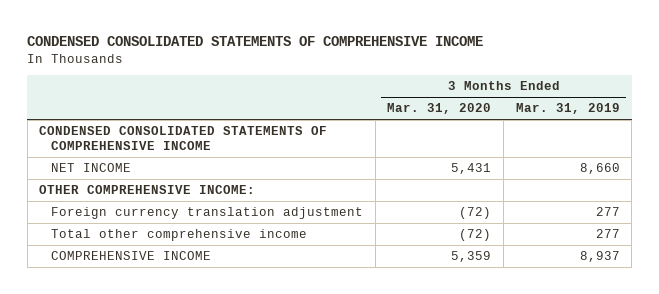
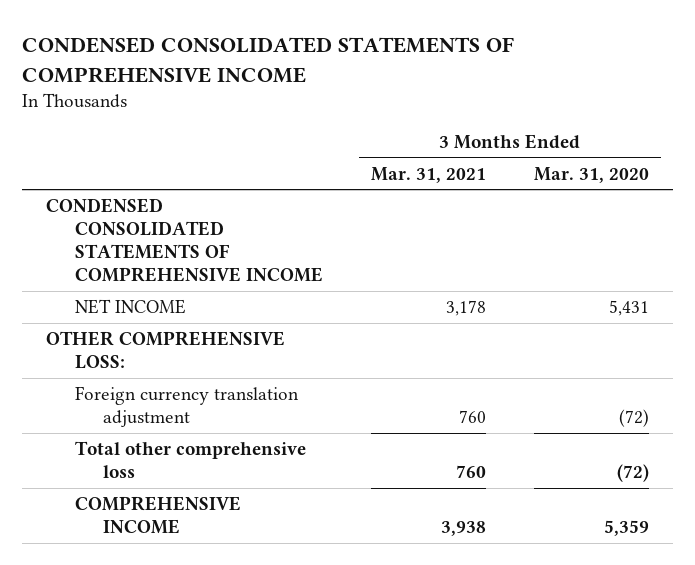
- | 3 Months Ended Mar. 31, 2020 | 3 Months Ended Mar. 31, 2019
+ | 3 Months Ended Mar. 31, 2021 | 3 Months Ended Mar. 31, 2020
- OTHER COMPREHENSIVE INCOME:
+ OTHER COMPREHENSIVE LOSS:
- Total other comprehensive income | (72) | 277
+ Total other comprehensive loss | 760 | (72)

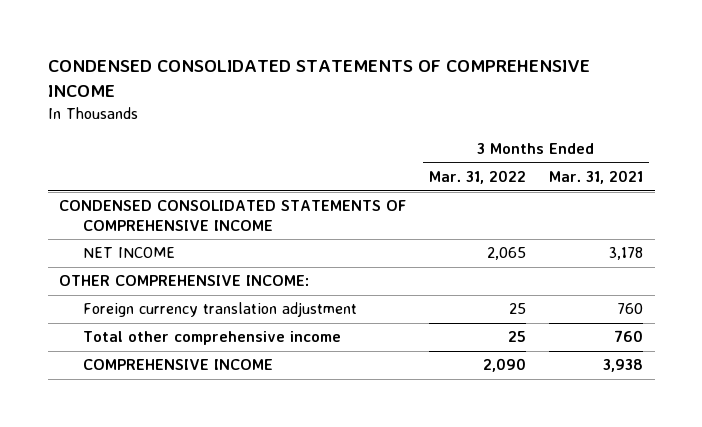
- | 3 Months Ended Mar. 31, 2021 | 3 Months Ended Mar. 31, 2020
+ | 3 Months Ended Mar. 31, 2022 | 3 Months Ended Mar. 31, 2021
- OTHER COMPREHENSIVE LOSS:
+ OTHER COMPREHENSIVE INCOME:
- Total other comprehensive loss | 760 | (72)
+ Total other comprehensive income | 25 | 760

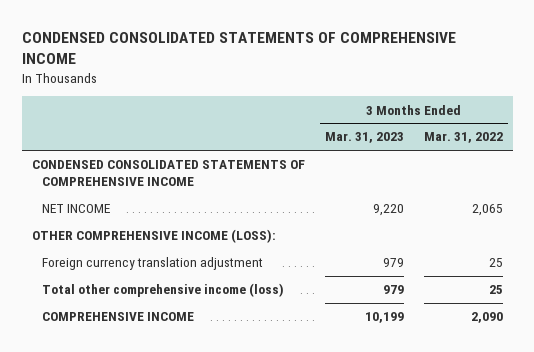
- | 3 Months Ended Mar. 31, 2022 | 3 Months Ended Mar. 31, 2021
+ | 3 Months Ended Mar. 31, 2023 | 3 Months Ended Mar. 31, 2022
- OTHER COMPREHENSIVE INCOME:
+ OTHER COMPREHENSIVE INCOME (LOSS):
- Total other comprehensive income | 25 | 760
+ Total other comprehensive income (loss) | 979 | 25

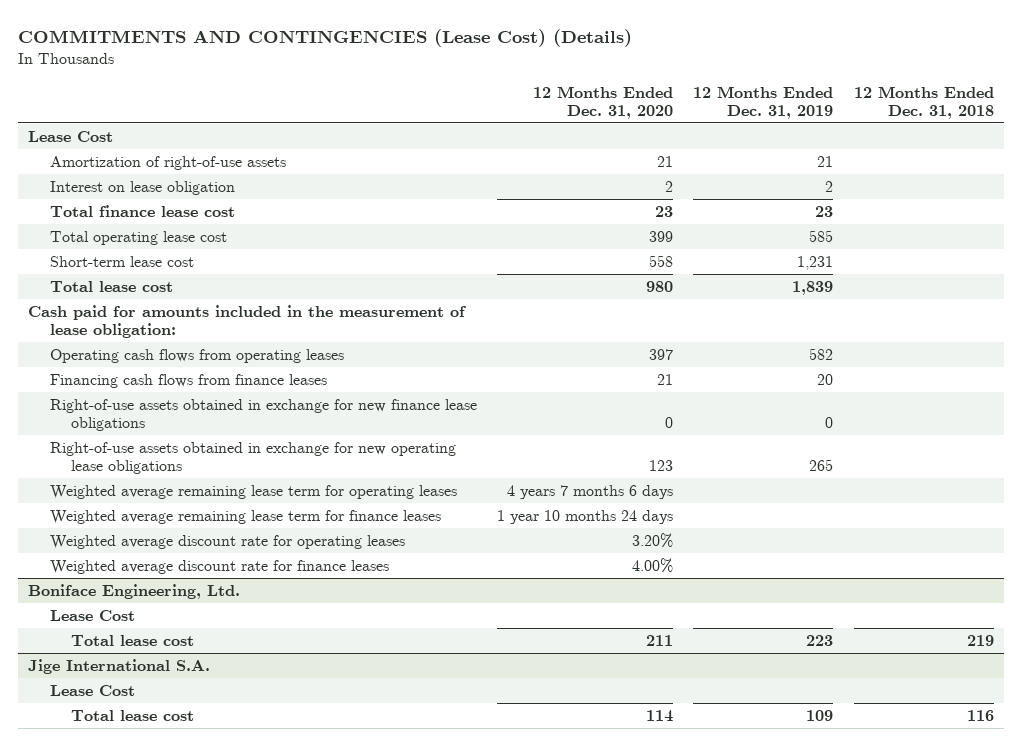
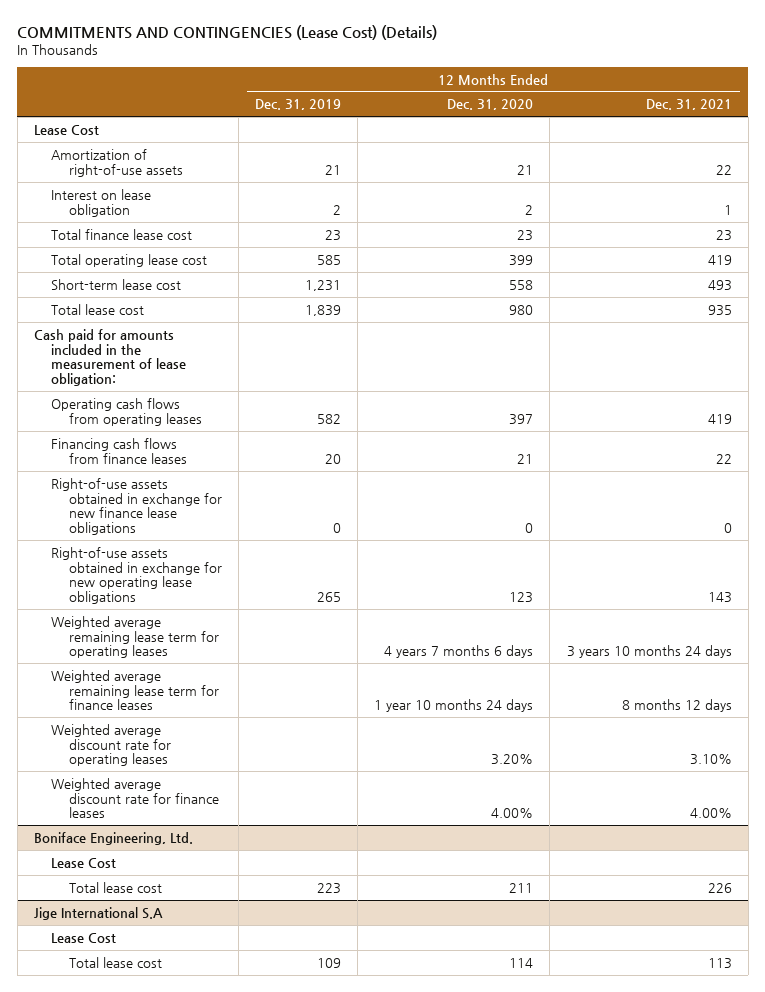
- | 12 Months Ended Dec. 31, 2020 | 12 Months Ended Dec. 31, 2019 | 12 Months Ended Dec. 31, 2018
+ | 12 Months Ended Dec. 31, 2019 | 12 Months Ended Dec. 31, 2020 | 12 Months Ended Dec. 31, 2021
- Jige International S.A.
+ Jige International S.A

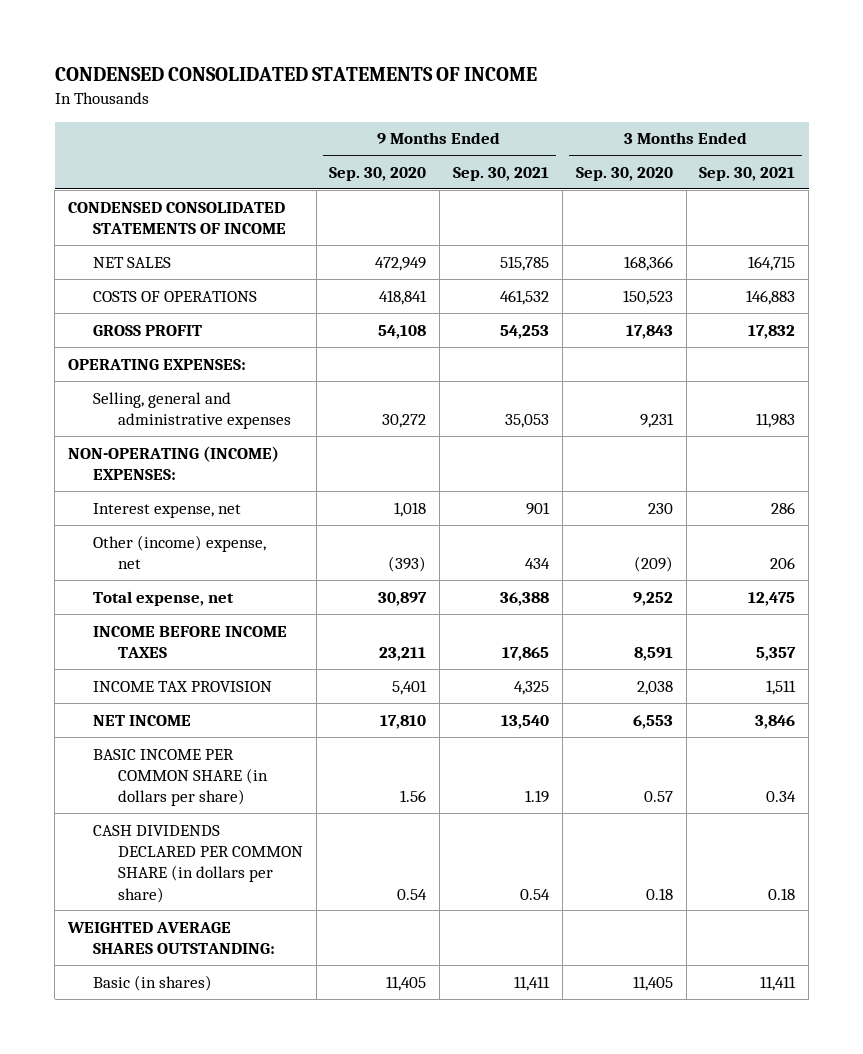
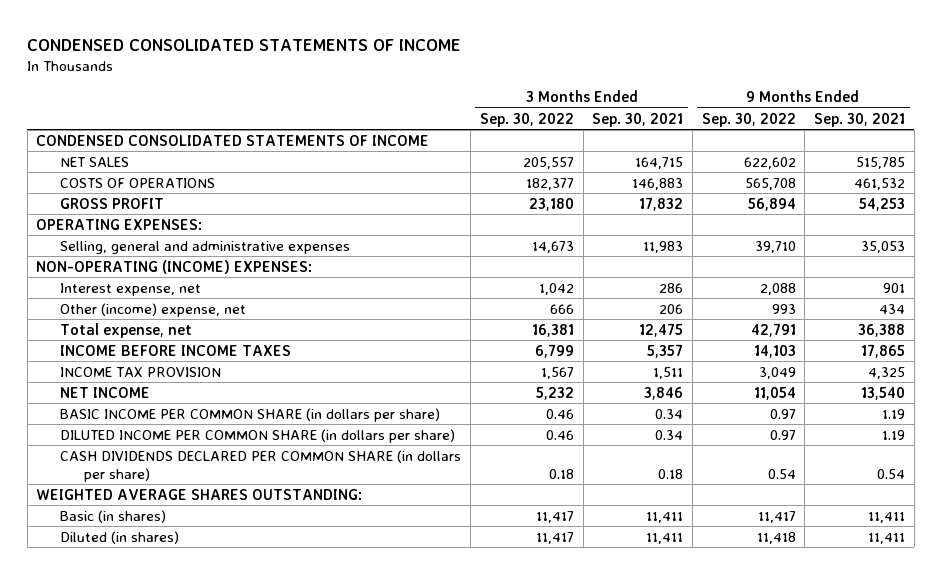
- | 9 Months Ended Sep. 30, 2020 | 9 Months Ended Sep. 30, 2021 | 3 Months Ended Sep. 30, 2020 | 3 Months Ended Sep. 30, 2021
+ | 3 Months Ended Sep. 30, 2022 | 3 Months Ended Sep. 30, 2021 | 9 Months Ended Sep. 30, 2022 | 9 Months Ended Sep. 30, 2021
+ DILUTED INCOME PER COMMON SHARE (in dollars per share) | 0.46 | 0.34 | 0.97 | 1.19
+ Diluted (in shares) | 11,417 | 11,411 | 11,418 | 11,411

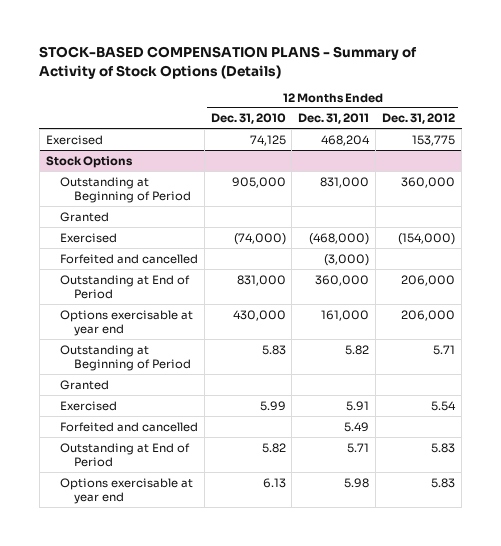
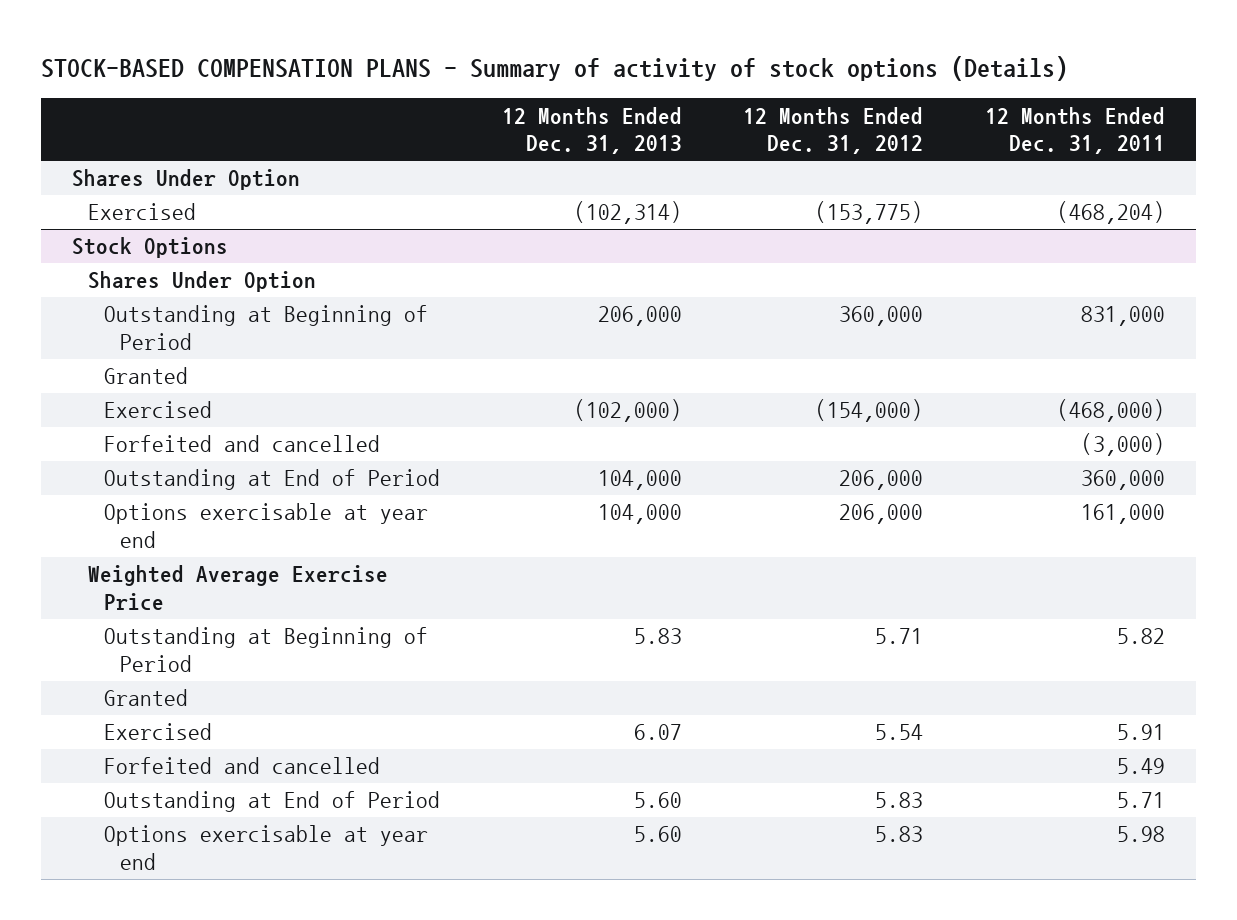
- STOCK-BASED COMPENSATION PLANS - Summary of Activity of Stock Options (Details)
+ STOCK-BASED COMPENSATION PLANS - Summary of activity of stock options (Details)
- | 12 Months Ended Dec. 31, 2010 | 12 Months Ended Dec. 31, 2011 | 12 Months Ended Dec. 31, 2012
+ | 12 Months Ended Dec. 31, 2013 | 12 Months Ended Dec. 31, 2012 | 12 Months Ended Dec. 31, 2011
- Exercised | 74,125 | 468,204 | 153,775
+ Shares Under Option
+ Exercised | (102,314) | (153,775) | (468,204)
@ Stock Options
+ Shares Under Option
+ Weighted Average Exercise Price

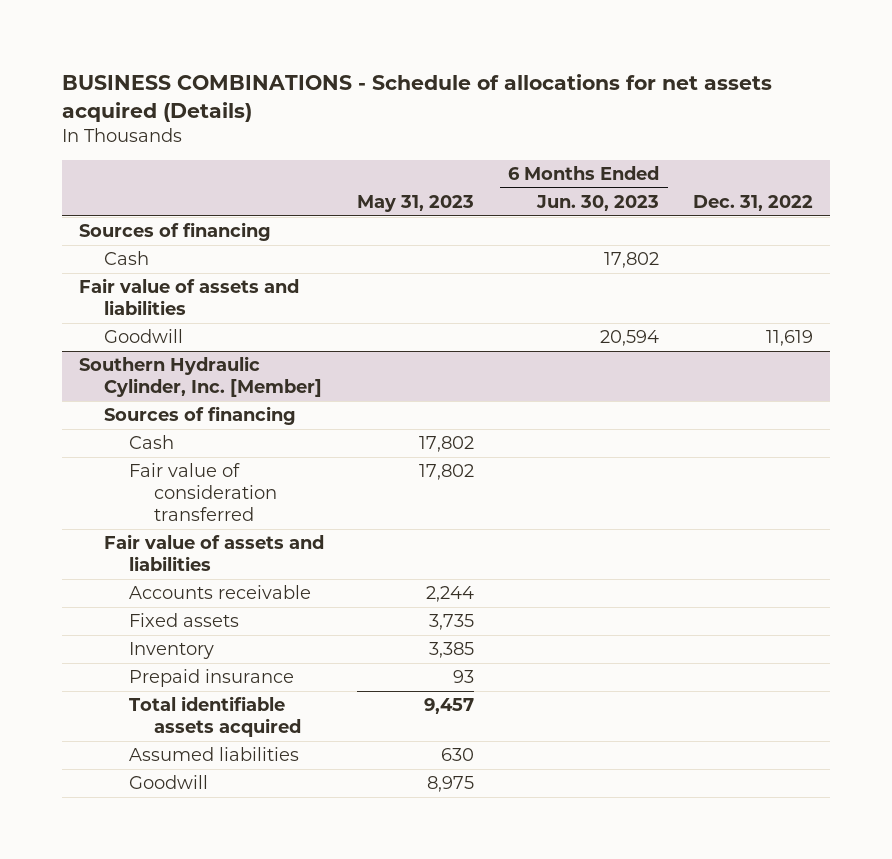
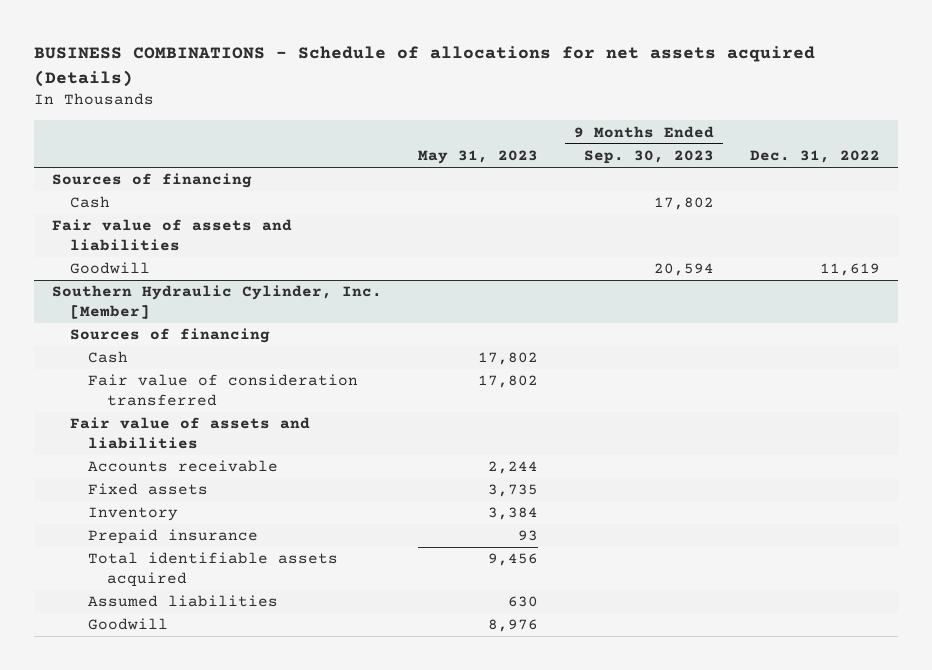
- | May 31, 2023 | 6 Months Ended Jun. 30, 2023 | Dec. 31, 2022
+ | May 31, 2023 | 9 Months Ended Sep. 30, 2023 | Dec. 31, 2022
@ Southern Hydraulic Cylinder, Inc. [Member]
- Inventory | 3,385 | |
+ Inventory | 3,384 | |
- Total identifiable assets acquired | 9,457 | |
+ Total identifiable assets acquired | 9,456 | |
- Goodwill | 8,975 | |
+ Goodwill | 8,976 | |

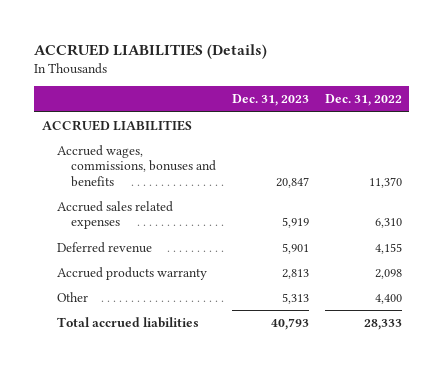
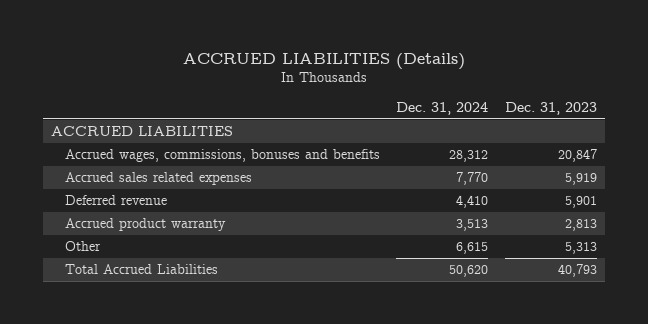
- | Dec. 31, 2023 | Dec. 31, 2022
+ | Dec. 31, 2024 | Dec. 31, 2023
- Accrued products warranty | 2,813 | 2,098
+ Accrued product warranty | 3,513 | 2,813
- Total accrued liabilities | 40,793 | 28,333
+ Total Accrued Liabilities | 50,620 | 40,793

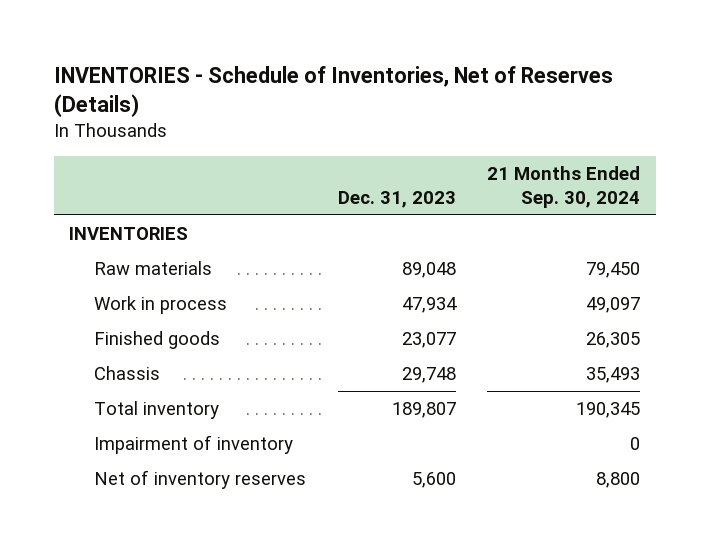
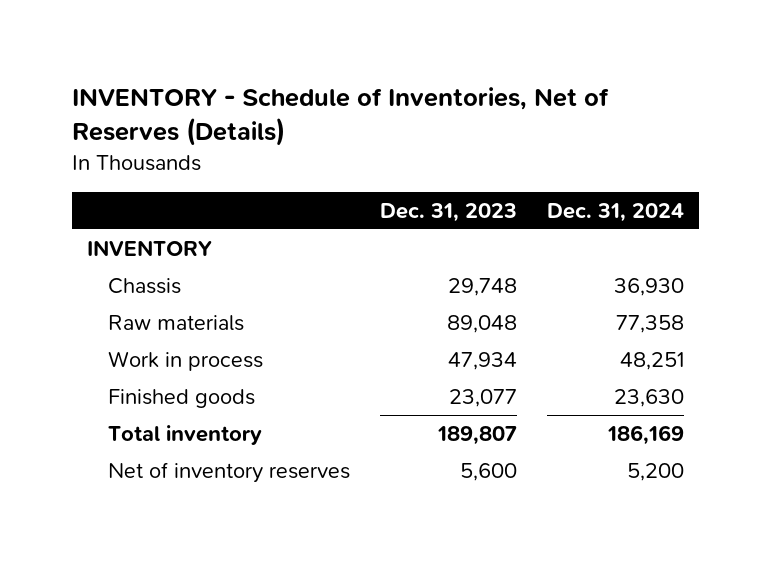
- INVENTORIES - Schedule of Inventories, Net of Reserves (Details)
+ INVENTORY - Schedule of Inventories, Net of Reserves (Details)
- | Dec. 31, 2023 | 21 Months Ended Sep. 30, 2024
+ | Dec. 31, 2023 | Dec. 31, 2024
- INVENTORIES
+ INVENTORY
moved up: Chassis | 29,748 | 36,930
- Impairment of inventory | | 0

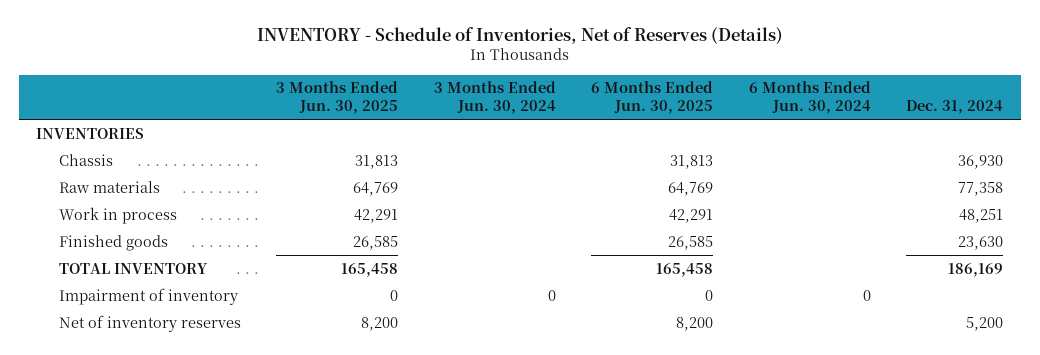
- | Dec. 31, 2023 | Dec. 31, 2024
+ | 3 Months Ended Jun. 30, 2025 | 3 Months Ended Jun. 30, 2024 | 6 Months Ended Jun. 30, 2025 | 6 Months Ended Jun. 30, 2024 | Dec. 31, 2024
- INVENTORY
+ INVENTORIES
- Total inventory | 189,807 | 186,169
+ TOTAL INVENTORY | 165,458 | | 165,458 | | 186,169
+ Impairment of inventory | 0 | 0 | 0 | 0 |

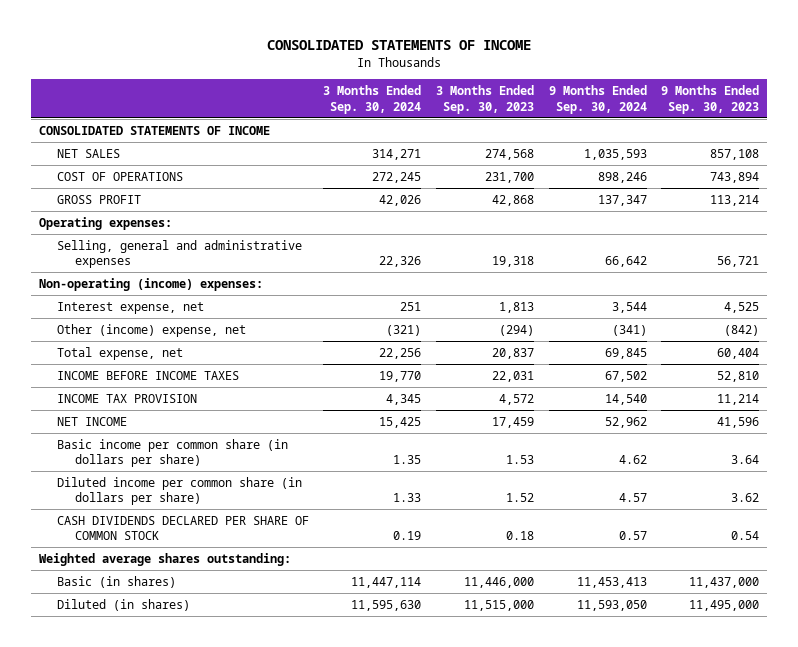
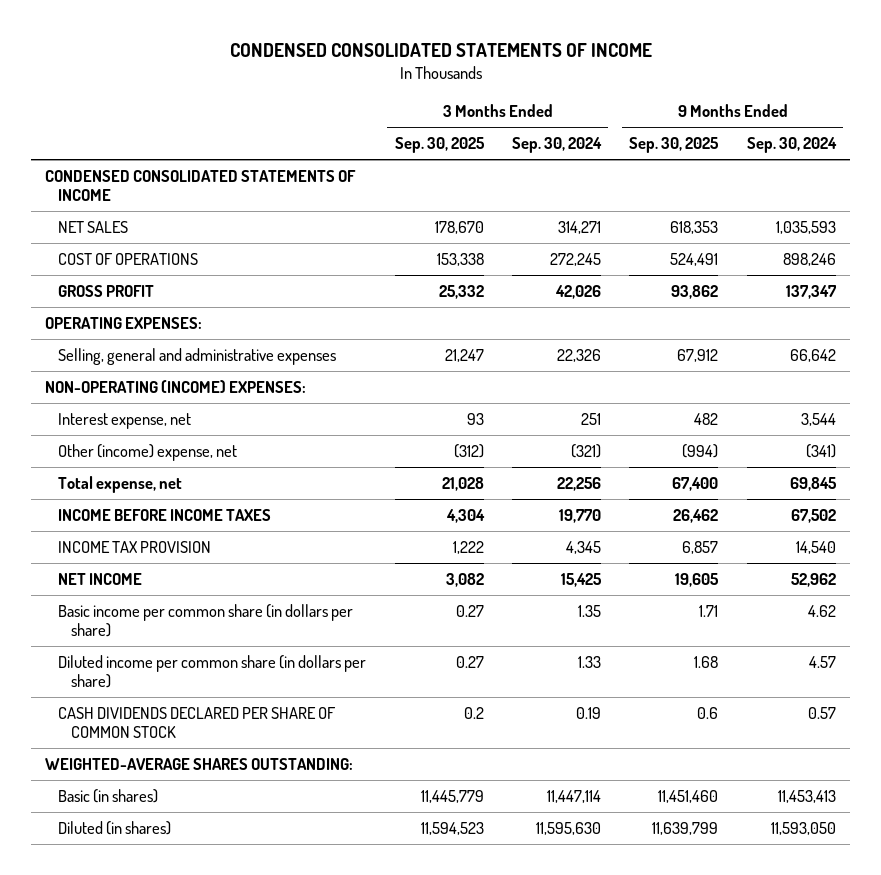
- CONSOLIDATED STATEMENTS OF INCOME
+ CONDENSED CONSOLIDATED STATEMENTS OF INCOME
- | 3 Months Ended Sep. 30, 2024 | 3 Months Ended Sep. 30, 2023 | 9 Months Ended Sep. 30, 2024 | 9 Months Ended Sep. 30, 2023
+ | 3 Months Ended Sep. 30, 2025 | 3 Months Ended Sep. 30, 2024 | 9 Months Ended Sep. 30, 2025 | 9 Months Ended Sep. 30, 2024
- CONSOLIDATED STATEMENTS OF INCOME
+ CONDENSED CONSOLIDATED STATEMENTS OF INCOME
- Operating expenses:
+ OPERATING EXPENSES:
- Non-operating (income) expenses:
+ NON-OPERATING (INCOME) EXPENSES:
- Weighted average shares outstanding:
+ WEIGHTED-AVERAGE SHARES OUTSTANDING:

